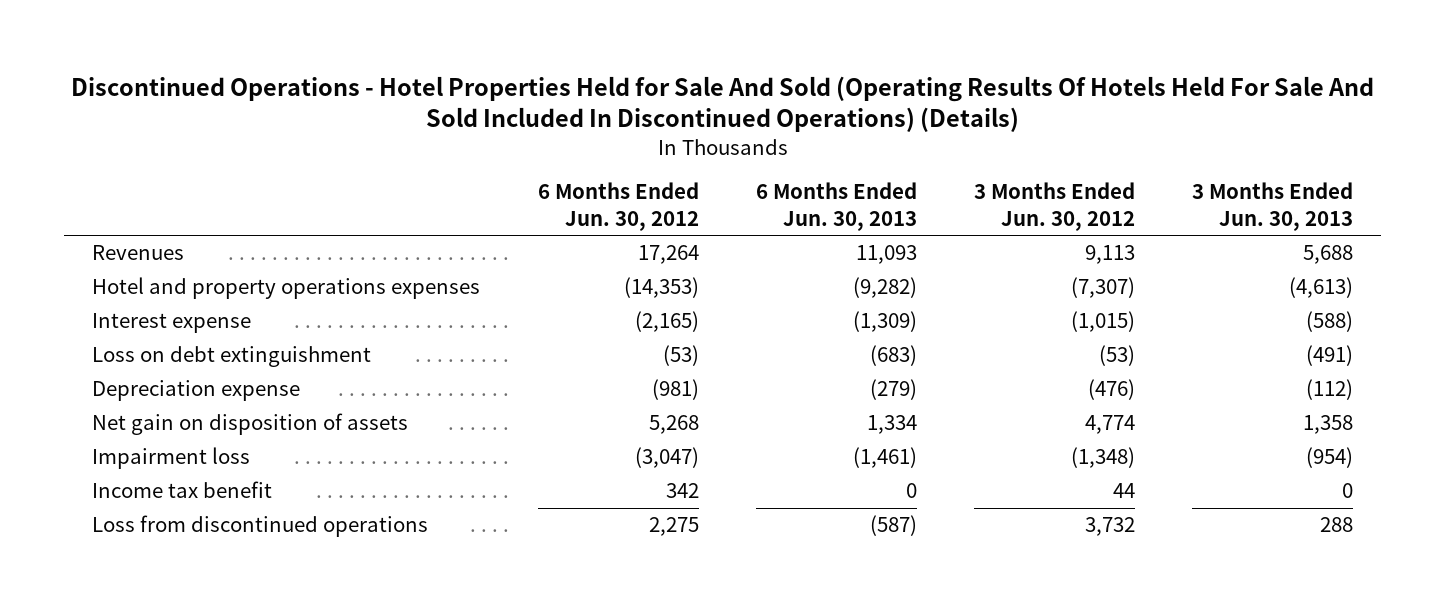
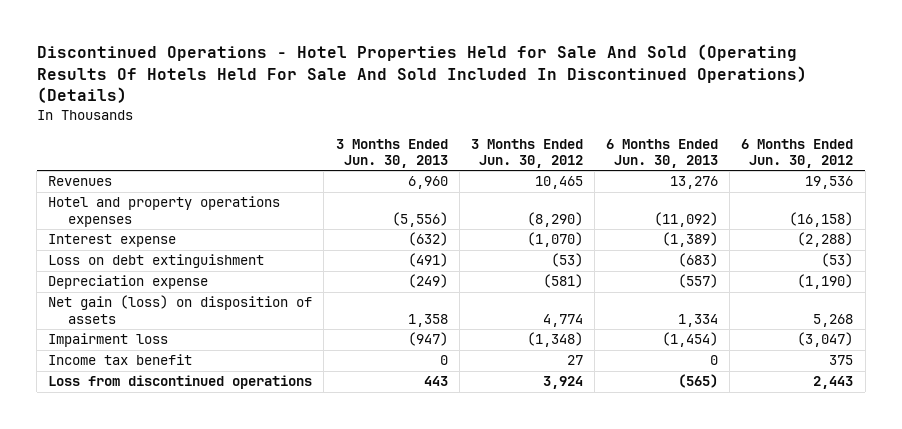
- | 6 Months Ended Jun. 30, 2012 | 6 Months Ended Jun. 30, 2013 | 3 Months Ended Jun. 30, 2012 | 3 Months Ended Jun. 30, 2013
+ | 3 Months Ended Jun. 30, 2013 | 3 Months Ended Jun. 30, 2012 | 6 Months Ended Jun. 30, 2013 | 6 Months Ended Jun. 30, 2012
- Revenues | 17,264 | 11,093 | 9,113 | 5,688
- Hotel and property operations expenses | (14,353) | (9,282) | (7,307) | (4,613)
- Interest expense | (2,165) | (1,309) | (1,015) | (588)
+ Revenues | 6,960 | 10,465 | 13,276 | 19,536
+ Hotel and property operations expenses | (5,556) | (8,290) | (11,092) | (16,158)
+ Interest expense | (632) | (1,070) | (1,389) | (2,288)
- Depreciation expense | (981) | (279) | (476) | (112)
- Net gain on disposition of assets | 5,268 | 1,334 | 4,774 | 1,358
- Impairment loss | (3,047) | (1,461) | (1,348) | (954)
- Income tax benefit | 342 | 0 | 44 | 0
- Loss from discontinued operations | 2,275 | (587) | 3,732 | 288
+ Depreciation expense | (249) | (581) | (557) | (1,190)
+ Net gain (loss) on disposition of assets | 1,358 | 4,774 | 1,334 | 5,268
+ Impairment loss | (947) | (1,348) | (1,454) | (3,047)
+ Income tax benefit | 0 | 27 | 0 | 375
+ Loss from discontinued operations | 443 | 3,924 | (565) | 2,443

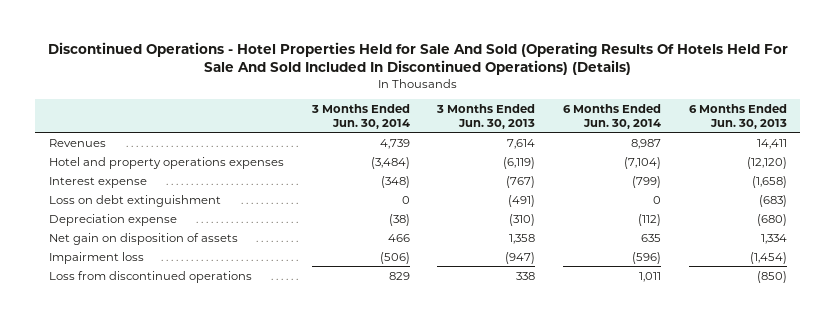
- | 3 Months Ended Jun. 30, 2013 | 3 Months Ended Jun. 30, 2012 | 6 Months Ended Jun. 30, 2013 | 6 Months Ended Jun. 30, 2012
+ | 3 Months Ended Jun. 30, 2014 | 3 Months Ended Jun. 30, 2013 | 6 Months Ended Jun. 30, 2014 | 6 Months Ended Jun. 30, 2013
- Revenues | 6,960 | 10,465 | 13,276 | 19,536
- Hotel and property operations expenses | (5,556) | (8,290) | (11,092) | (16,158)
- Interest expense | (632) | (1,070) | (1,389) | (2,288)
+ Revenues | 4,739 | 7,614 | 8,987 | 14,411
+ Hotel and property operations expenses | (3,484) | (6,119) | (7,104) | (12,120)
+ Interest expense | (348) | (767) | (799) | (1,658)
- Depreciation expense | (249) | (581) | (557) | (1,190)
- Net gain (loss) on disposition of assets | 1,358 | 4,774 | 1,334 | 5,268
+ Depreciation expense | (38) | (310) | (112) | (680)
+ Net gain on disposition of assets | 466 | 1,358 | 635 | 1,334
- Income tax benefit | 0 | 27 | 0 | 375
- Loss from discontinued operations | 443 | 3,924 | (565) | 2,443
+ Loss from discontinued operations | 829 | 338 | 1,011 | (850)

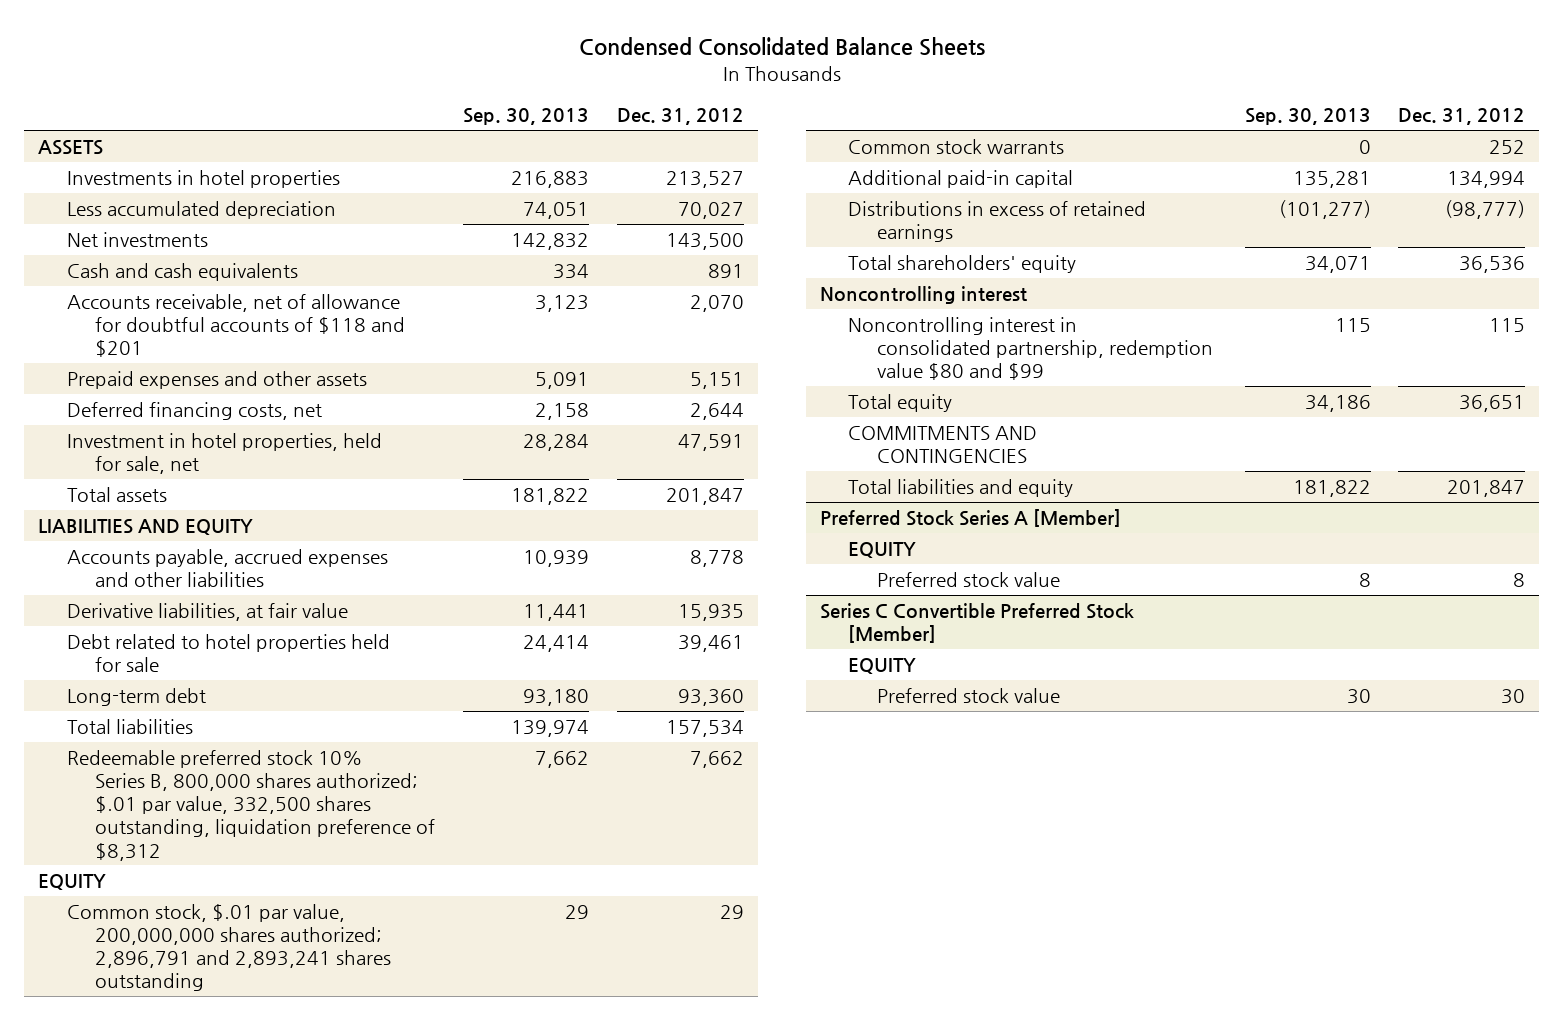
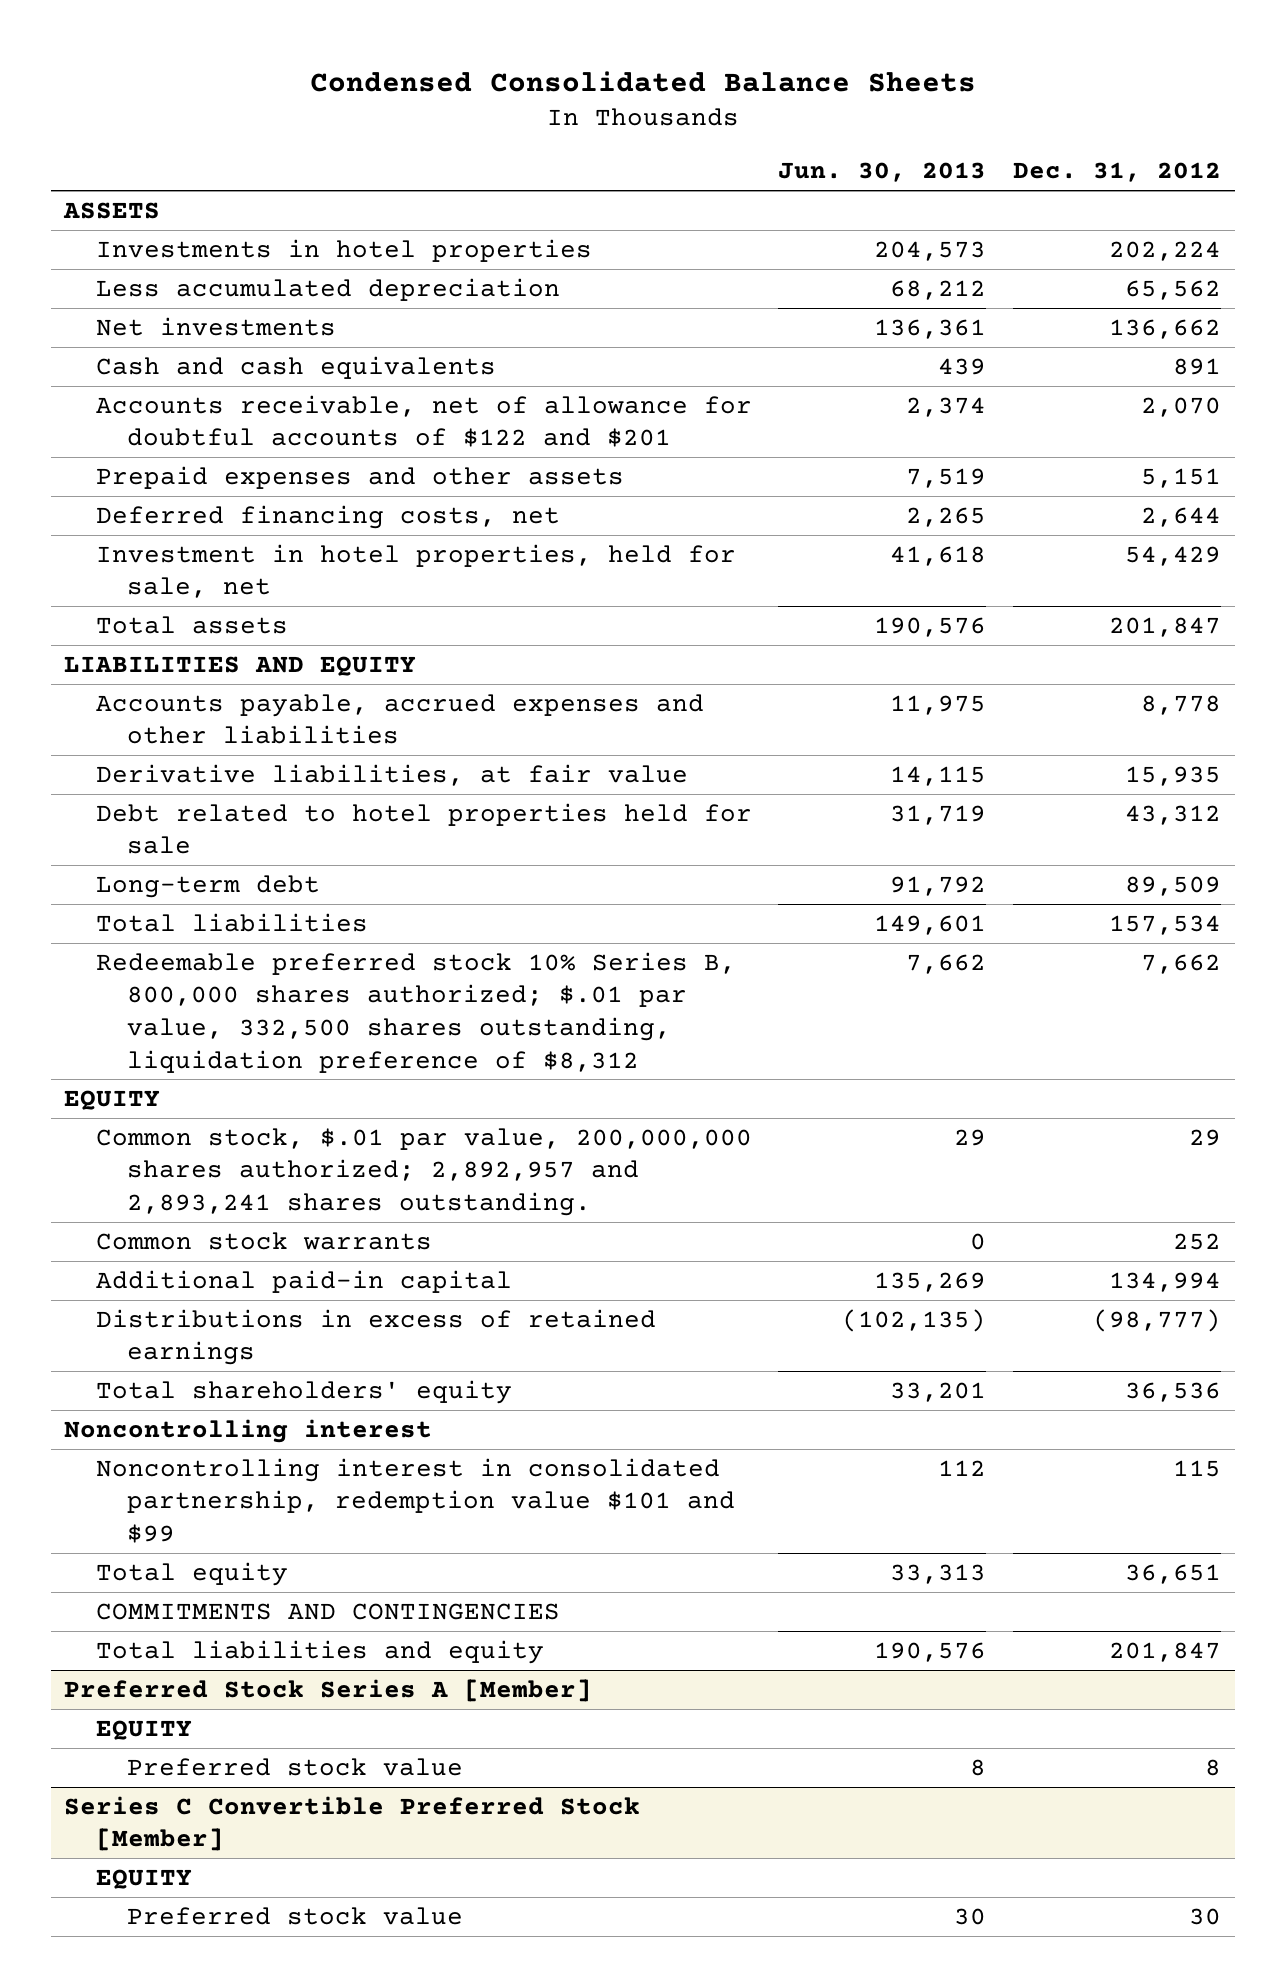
- | Sep. 30, 2013 | Dec. 31, 2012
+ | Jun. 30, 2013 | Dec. 31, 2012
- Investments in hotel properties | 216,883 | 213,527
- Less accumulated depreciation | 74,051 | 70,027
- Net investments | 142,832 | 143,500
+ Investments in hotel properties | 204,573 | 202,224
+ Less accumulated depreciation | 68,212 | 65,562
+ Net investments | 136,361 | 136,662
- Accounts receivable, net of allowance for doubtful accounts of $118 and $201 | 3,123 | 2,070
+ Accounts receivable, net of allowance for doubtful accounts of $122 and $201 | 2,374 | 2,070
- Investment in hotel properties, held for sale, net | 28,284 | 47,591
+ Investment in hotel properties, held for sale, net | 41,618 | 54,429
- Debt related to hotel properties held for sale | 24,414 | 39,461
- Long-term debt | 93,180 | 93,360
+ Debt related to hotel properties held for sale | 31,719 | 43,312
+ Long-term debt | 91,792 | 89,509
- Common stock, $.01 par value, 200,000,000 shares authorized; 2,896,791 and 2,893,241 shares outstanding | 29 | 29
+ Common stock, $.01 par value, 200,000,000 shares authorized; 2,892,957 and 2,893,241 shares outstanding. | 29 | 29
- Noncontrolling interest in consolidated partnership, redemption value $80 and $99 | 115 | 115
+ Noncontrolling interest in consolidated partnership, redemption value $101 and $99 | 112 | 115

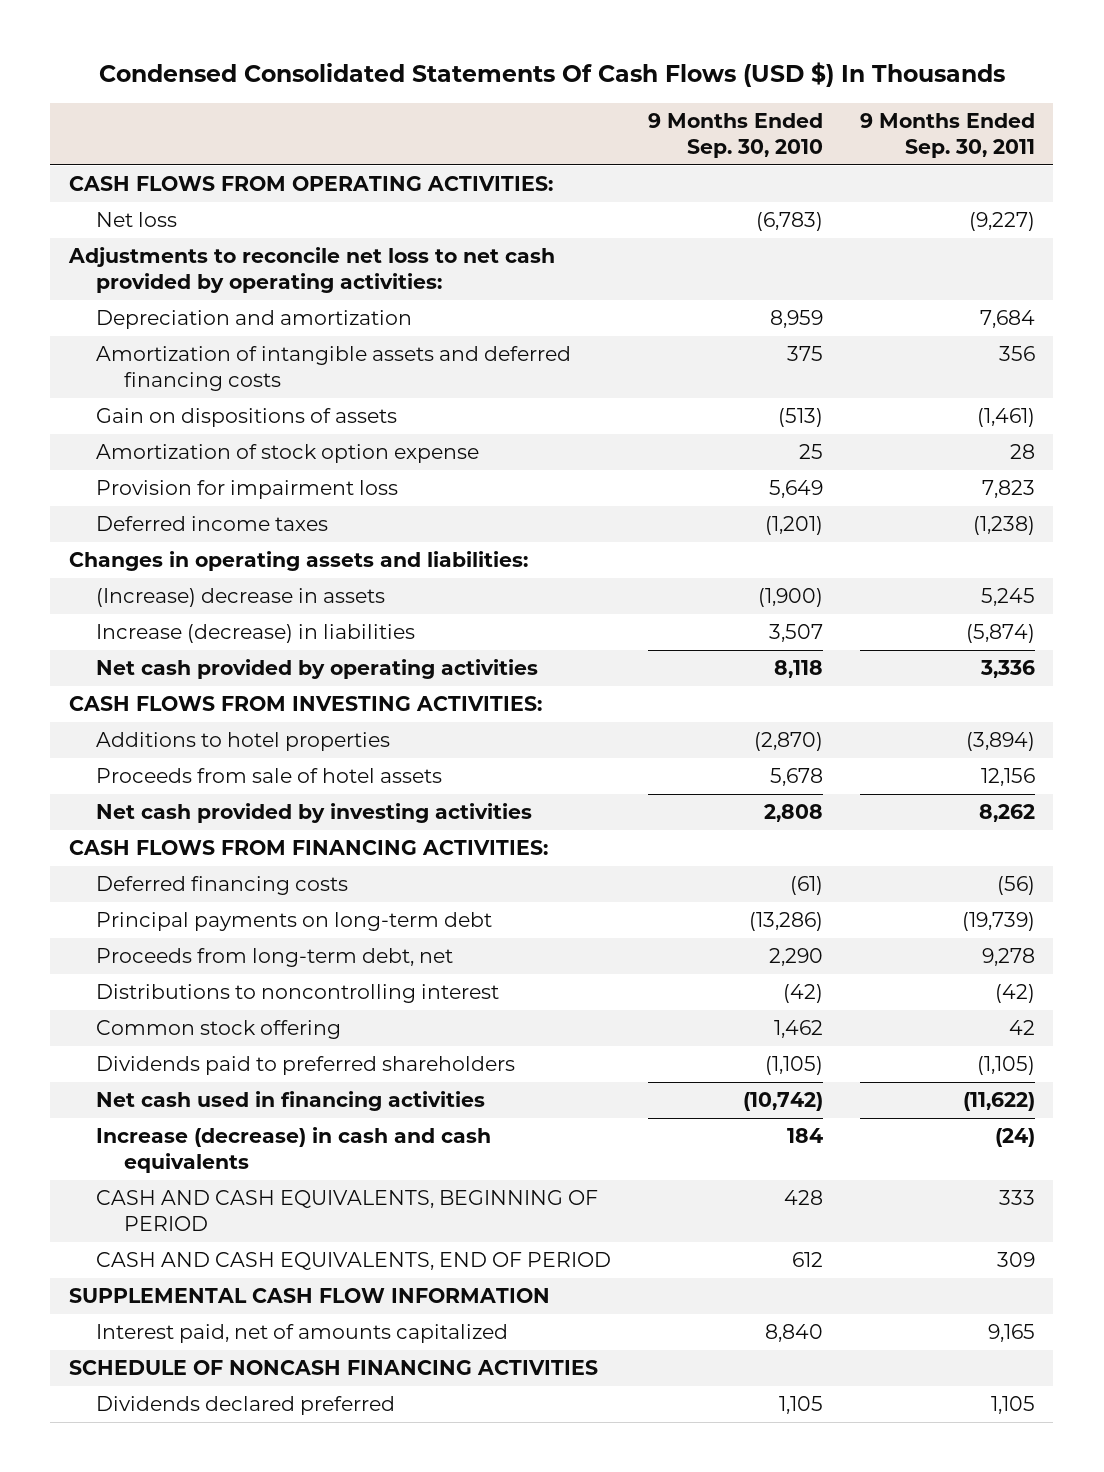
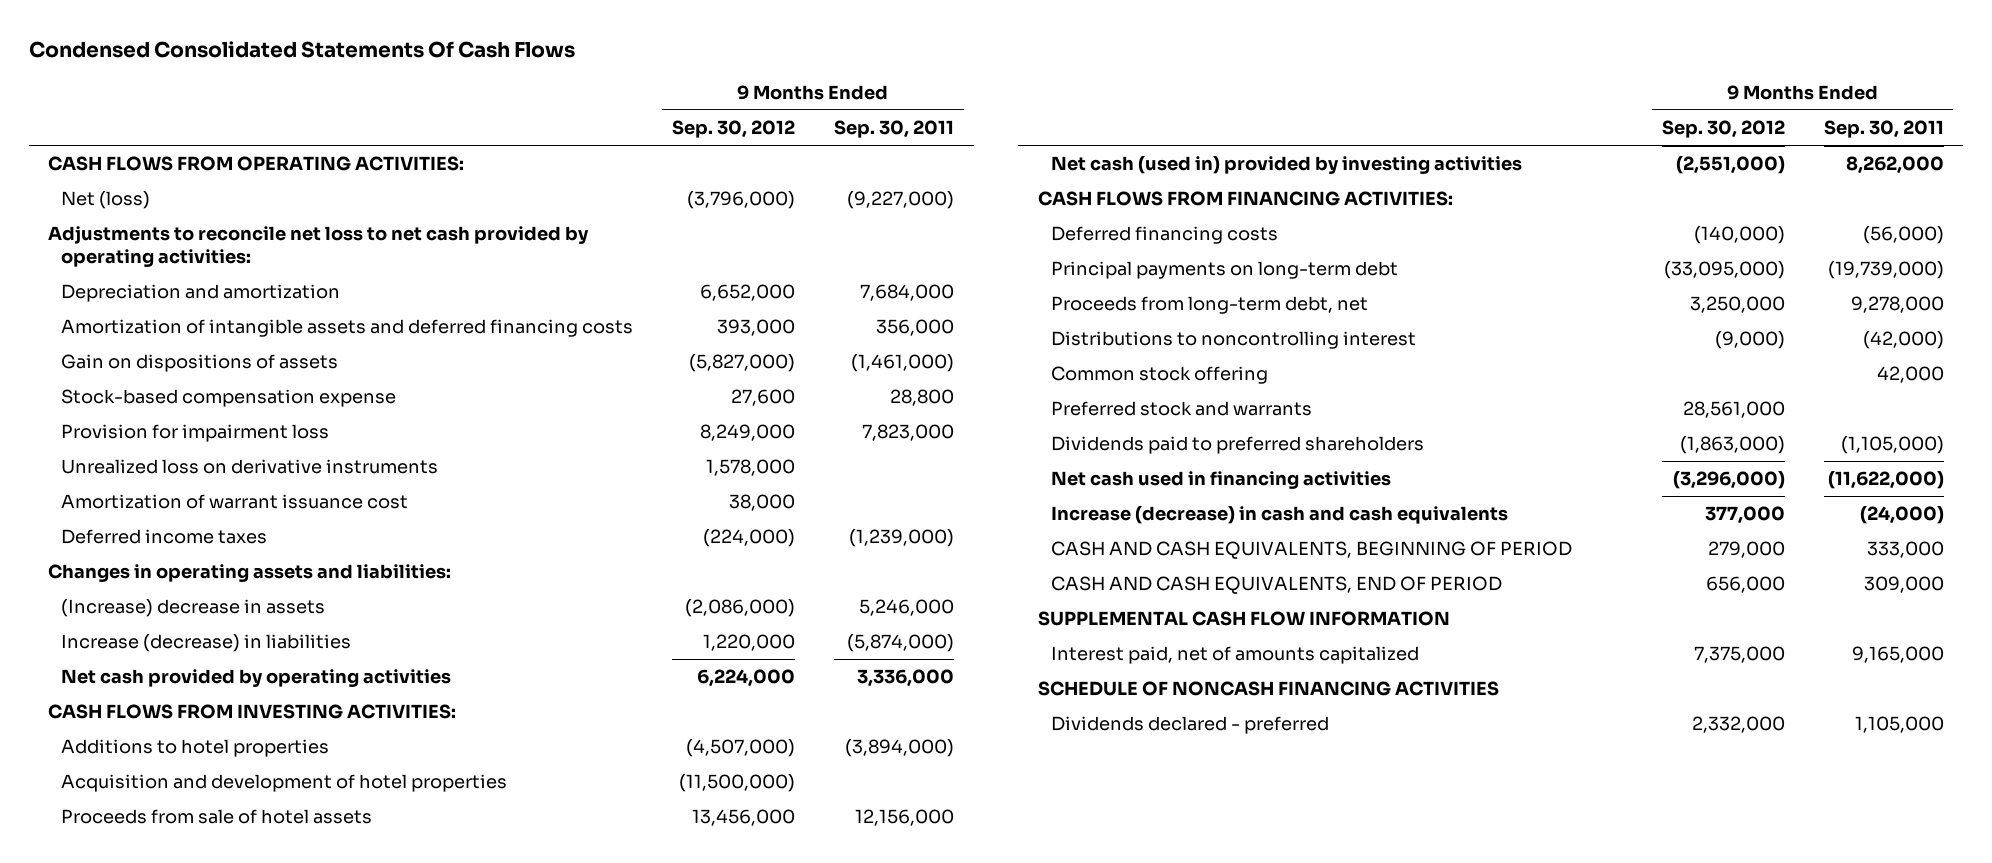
- Condensed Consolidated Statements Of Cash Flows (USD $) In Thousands
+ Condensed Consolidated Statements Of Cash Flows
- | 9 Months Ended Sep. 30, 2010 | 9 Months Ended Sep. 30, 2011
+ | 9 Months Ended Sep. 30, 2012 | 9 Months Ended Sep. 30, 2011
- Net loss | (6,783) | (9,227)
+ Net (loss) | (3,796,000) | (9,227,000)
- Depreciation and amortization | 8,959 | 7,684
- Amortization of intangible assets and deferred financing costs | 375 | 356
- Gain on dispositions of assets | (513) | (1,461)
- Amortization of stock option expense | 25 | 28
- Provision for impairment loss | 5,649 | 7,823
- Deferred income taxes | (1,201) | (1,238)
+ Depreciation and amortization | 6,652,000 | 7,684,000
+ Amortization of intangible assets and deferred financing costs | 393,000 | 356,000
+ Gain on dispositions of assets | (5,827,000) | (1,461,000)
+ Stock-based compensation expense | 27,600 | 28,800
+ Provision for impairment loss | 8,249,000 | 7,823,000
+ Unrealized loss on derivative instruments | 1,578,000 |
+ Amortization of warrant issuance cost | 38,000 |
+ Deferred income taxes | (224,000) | (1,239,000)
- (Increase) decrease in assets | (1,900) | 5,245
- Increase (decrease) in liabilities | 3,507 | (5,874)
- Net cash provided by operating activities | 8,118 | 3,336
+ (Increase) decrease in assets | (2,086,000) | 5,246,000
+ Increase (decrease) in liabilities | 1,220,000 | (5,874,000)
+ Net cash provided by operating activities | 6,224,000 | 3,336,000
- Additions to hotel properties | (2,870) | (3,894)
- Proceeds from sale of hotel assets | 5,678 | 12,156
- Net cash provided by investing activities | 2,808 | 8,262
+ Additions to hotel properties | (4,507,000) | (3,894,000)
+ Acquisition and development of hotel properties | (11,500,000) |
+ Proceeds from sale of hotel assets | 13,456,000 | 12,156,000
+ Net cash (used in) provided by investing activities | (2,551,000) | 8,262,000
- Deferred financing costs | (61) | (56)
- Principal payments on long-term debt | (13,286) | (19,739)
- Proceeds from long-term debt, net | 2,290 | 9,278
- Distributions to noncontrolling interest | (42) | (42)
- Common stock offering | 1,462 | 42
- Dividends paid to preferred shareholders | (1,105) | (1,105)
- Net cash used in financing activities | (10,742) | (11,622)
- Increase (decrease) in cash and cash equivalents | 184 | (24)
- CASH AND CASH EQUIVALENTS, BEGINNING OF PERIOD | 428 | 333
- CASH AND CASH EQUIVALENTS, END OF PERIOD | 612 | 309
+ Deferred financing costs | (140,000) | (56,000)
+ Principal payments on long-term debt | (33,095,000) | (19,739,000)
+ Proceeds from long-term debt, net | 3,250,000 | 9,278,000
+ Distributions to noncontrolling interest | (9,000) | (42,000)
+ Common stock offering | | 42,000
+ Preferred stock and warrants | 28,561,000 |
+ Dividends paid to preferred shareholders | (1,863,000) | (1,105,000)
+ Net cash used in financing activities | (3,296,000) | (11,622,000)
+ Increase (decrease) in cash and cash equivalents | 377,000 | (24,000)
+ CASH AND CASH EQUIVALENTS, BEGINNING OF PERIOD | 279,000 | 333,000
+ CASH AND CASH EQUIVALENTS, END OF PERIOD | 656,000 | 309,000
- Interest paid, net of amounts capitalized | 8,840 | 9,165
+ Interest paid, net of amounts capitalized | 7,375,000 | 9,165,000
- Dividends declared preferred | 1,105 | 1,105
+ Dividends declared - preferred | 2,332,000 | 1,105,000

